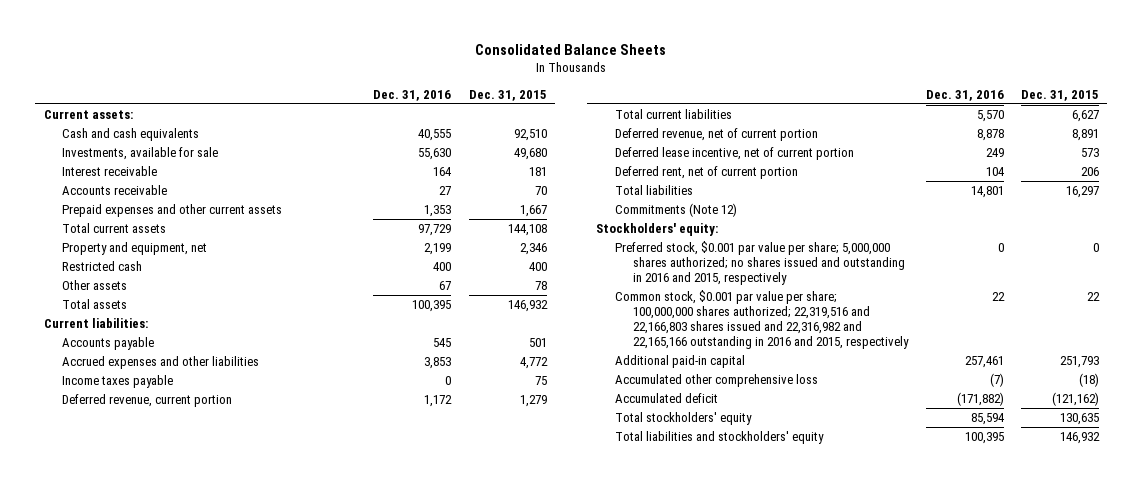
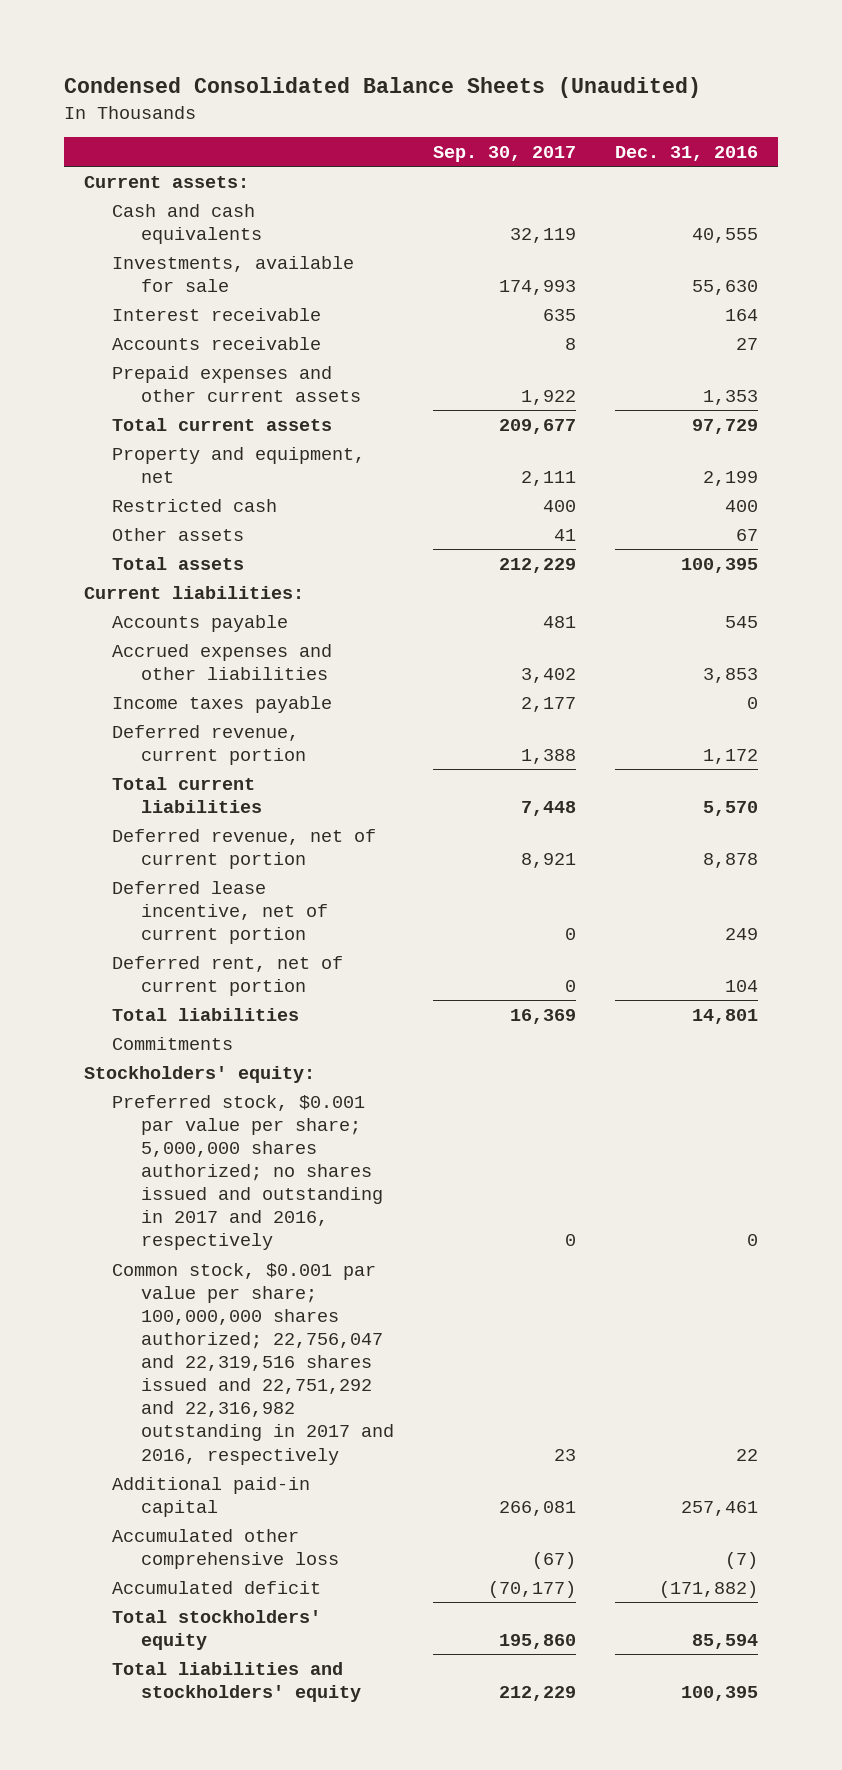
- Consolidated Balance Sheets
+ Condensed Consolidated Balance Sheets (Unaudited)
- | Dec. 31, 2016 | Dec. 31, 2015
+ | Sep. 30, 2017 | Dec. 31, 2016
- Commitments (Note 12)
+ Commitments
- Preferred stock, $0.001 par value per share; 5,000,000 shares authorized; no shares issued and outstanding in 2016 and 2015, respectively | 0 | 0
- Common stock, $0.001 par value per share; 100,000,000 shares authorized; 22,319,516 and 22,166,803 shares issued and 22,316,982 and 22,165,166 outstanding in 2016 and 2015, respectively | 22 | 22
+ Preferred stock, $0.001 par value per share; 5,000,000 shares authorized; no shares issued and outstanding in 2017 and 2016, respectively | 0 | 0
+ Common stock, $0.001 par value per share; 100,000,000 shares authorized; 22,756,047 and 22,319,516 shares issued and 22,751,292 and 22,316,982 outstanding in 2017 and 2016, respectively | 23 | 22

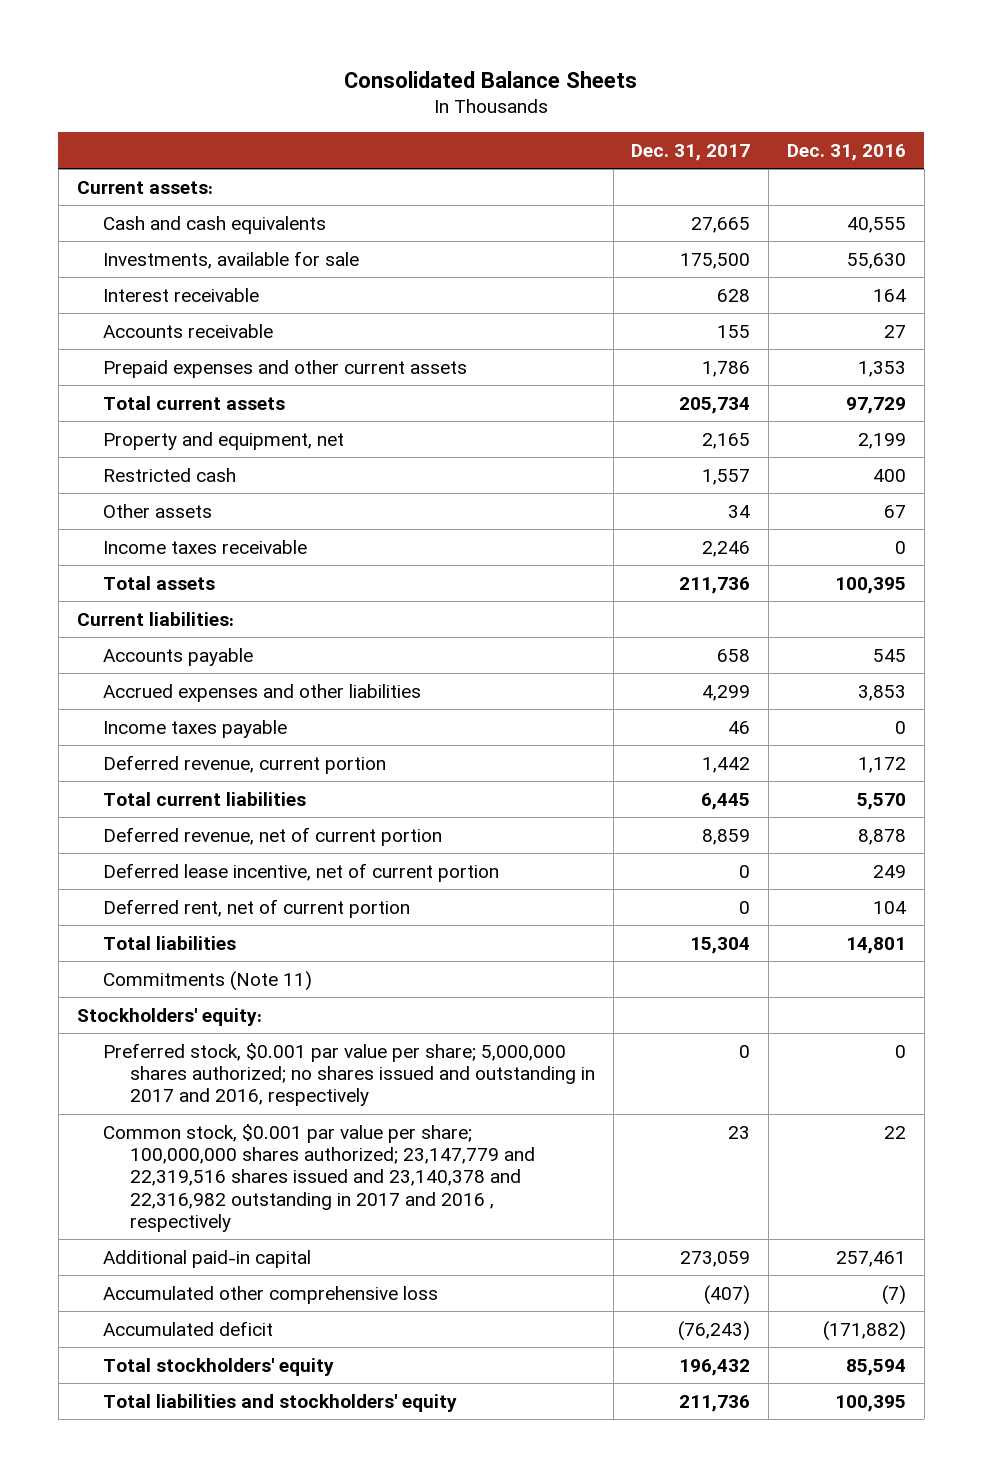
- Condensed Consolidated Balance Sheets (Unaudited)
+ Consolidated Balance Sheets
- | Sep. 30, 2017 | Dec. 31, 2016
+ | Dec. 31, 2017 | Dec. 31, 2016
+ Income taxes receivable | 2,246 | 0
- Commitments
+ Commitments (Note 11)
- Common stock, $0.001 par value per share; 100,000,000 shares authorized; 22,756,047 and 22,319,516 shares issued and 22,751,292 and 22,316,982 outstanding in 2017 and 2016, respectively | 23 | 22
+ Common stock, $0.001 par value per share; 100,000,000 shares authorized; 23,147,779 and 22,319,516 shares issued and 23,140,378 and 22,316,982 outstanding in 2017 and 2016 , respectively | 23 | 22

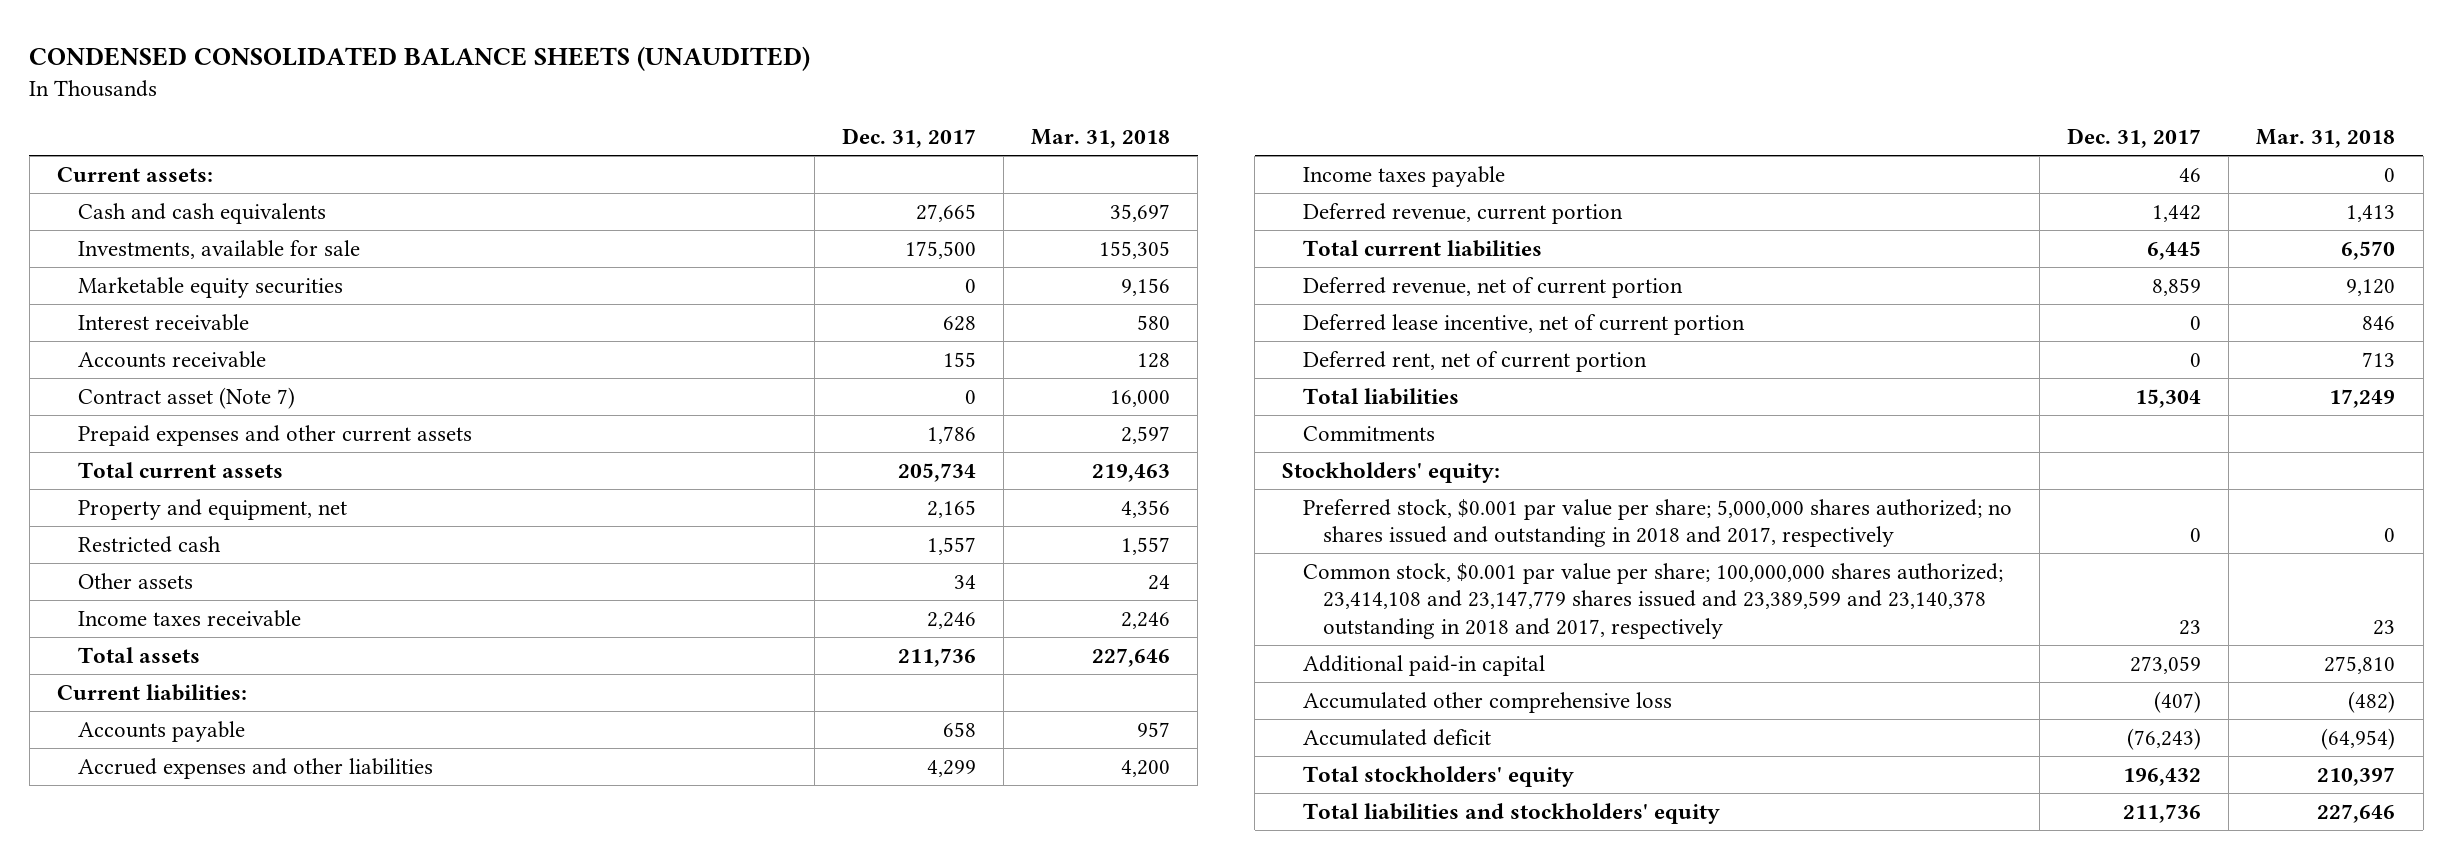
- Consolidated Balance Sheets
+ CONDENSED CONSOLIDATED BALANCE SHEETS (UNAUDITED)
- | Dec. 31, 2017 | Dec. 31, 2016
+ | Dec. 31, 2017 | Mar. 31, 2018
+ Marketable equity securities | 0 | 9,156
+ Contract asset (Note 7) | 0 | 16,000
- Commitments (Note 11)
+ Commitments
- Preferred stock, $0.001 par value per share; 5,000,000 shares authorized; no shares issued and outstanding in 2017 and 2016, respectively | 0 | 0
- Common stock, $0.001 par value per share; 100,000,000 shares authorized; 23,147,779 and 22,319,516 shares issued and 23,140,378 and 22,316,982 outstanding in 2017 and 2016 , respectively | 23 | 22
+ Preferred stock, $0.001 par value per share; 5,000,000 shares authorized; no shares issued and outstanding in 2018 and 2017, respectively | 0 | 0
+ Common stock, $0.001 par value per share; 100,000,000 shares authorized; 23,414,108 and 23,147,779 shares issued and 23,389,599 and 23,140,378 outstanding in 2018 and 2017, respectively | 23 | 23

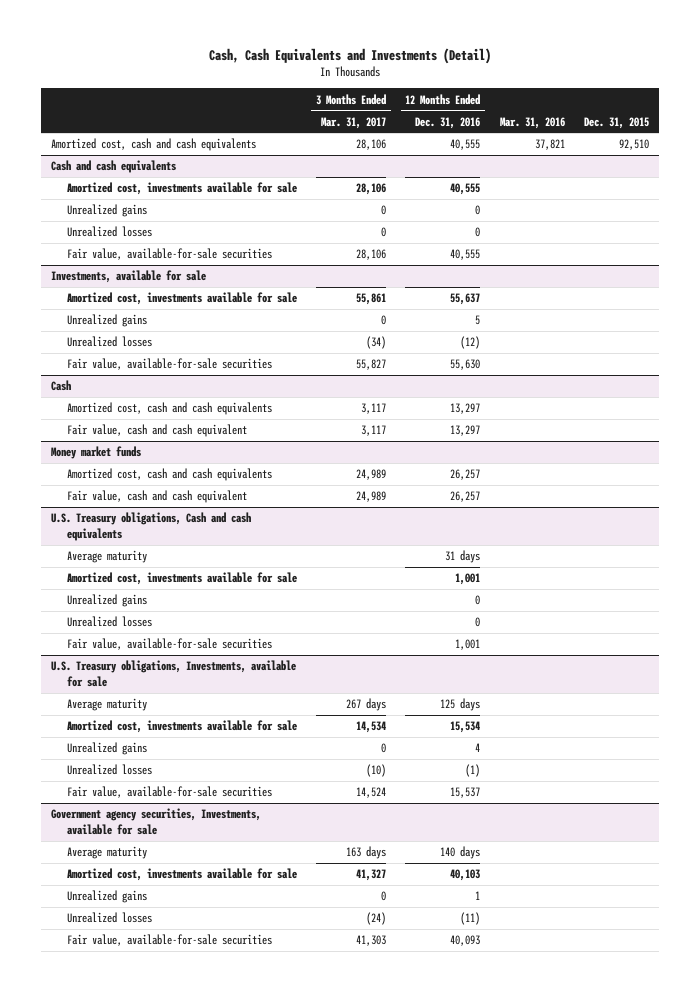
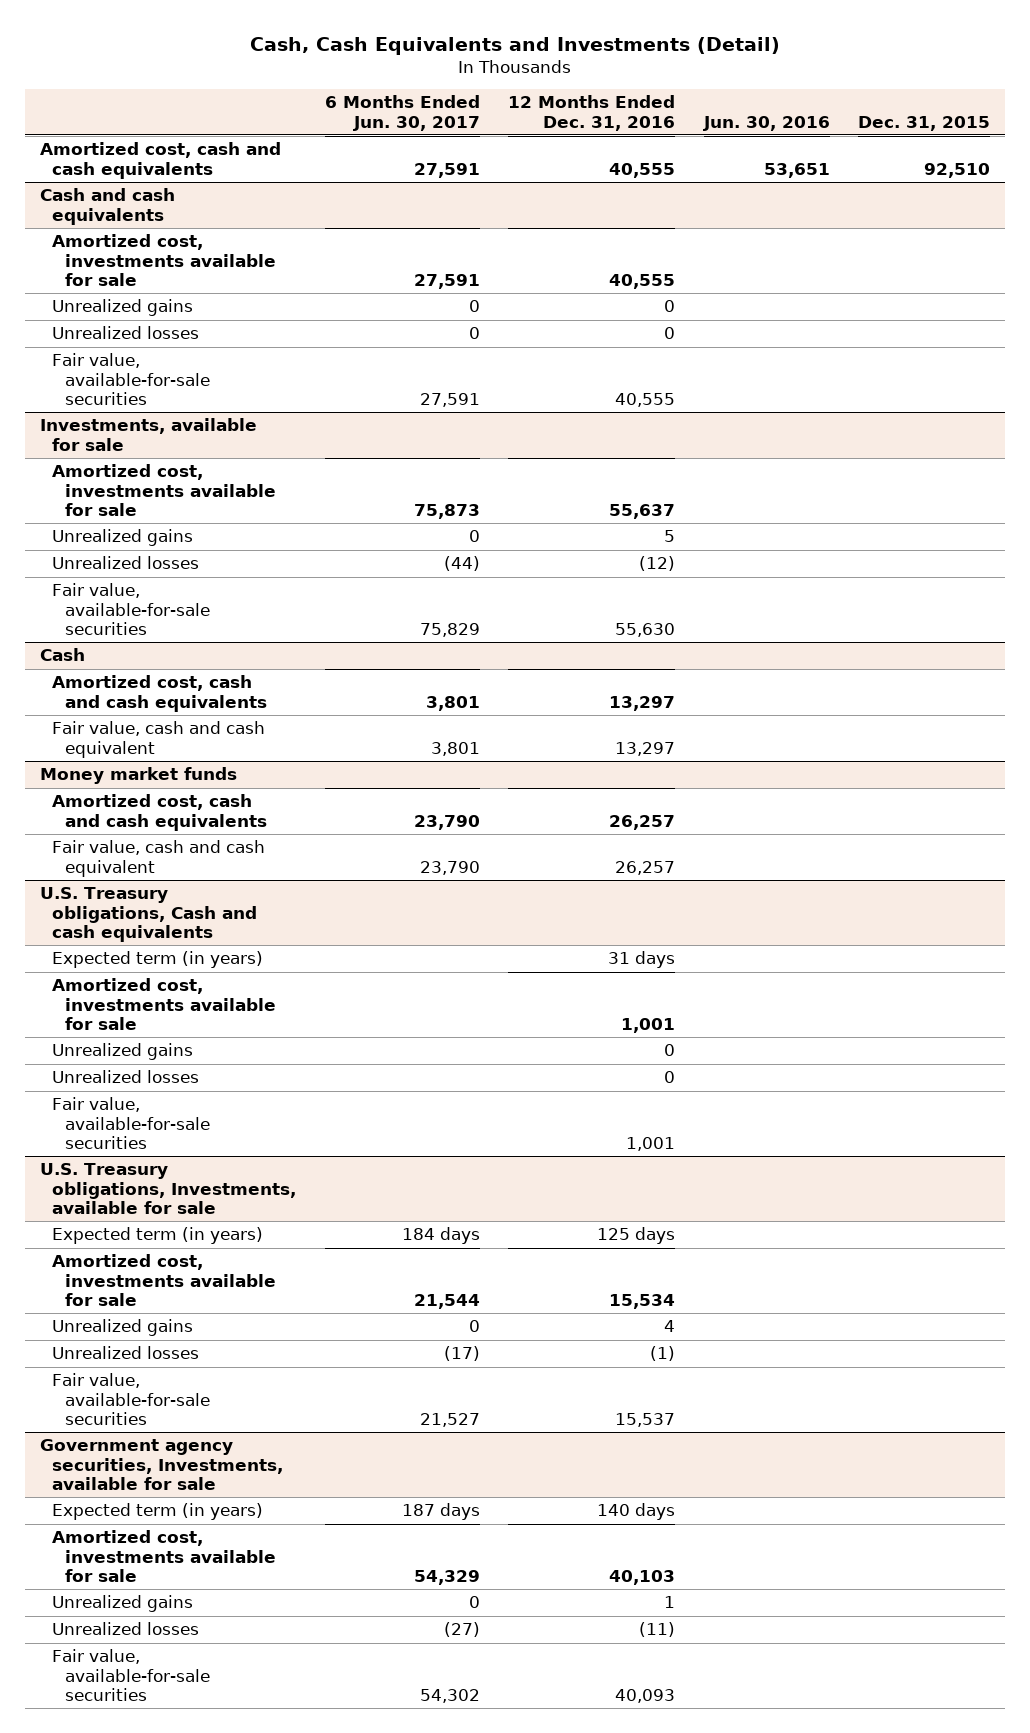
- | 3 Months Ended Mar. 31, 2017 | 12 Months Ended Dec. 31, 2016 | Mar. 31, 2016 | Dec. 31, 2015
+ | 6 Months Ended Jun. 30, 2017 | 12 Months Ended Dec. 31, 2016 | Jun. 30, 2016 | Dec. 31, 2015
@ U.S. Treasury obligations, Cash and cash equivalents
- Average maturity | | 31 days | |
+ Expected term (in years) | | 31 days | |
@ U.S. Treasury obligations, Investments, available for sale
- Average maturity | 267 days | 125 days | |
+ Expected term (in years) | 184 days | 125 days | |
@ Government agency securities, Investments, available for sale
- Average maturity | 163 days | 140 days | |
+ Expected term (in years) | 187 days | 140 days | |

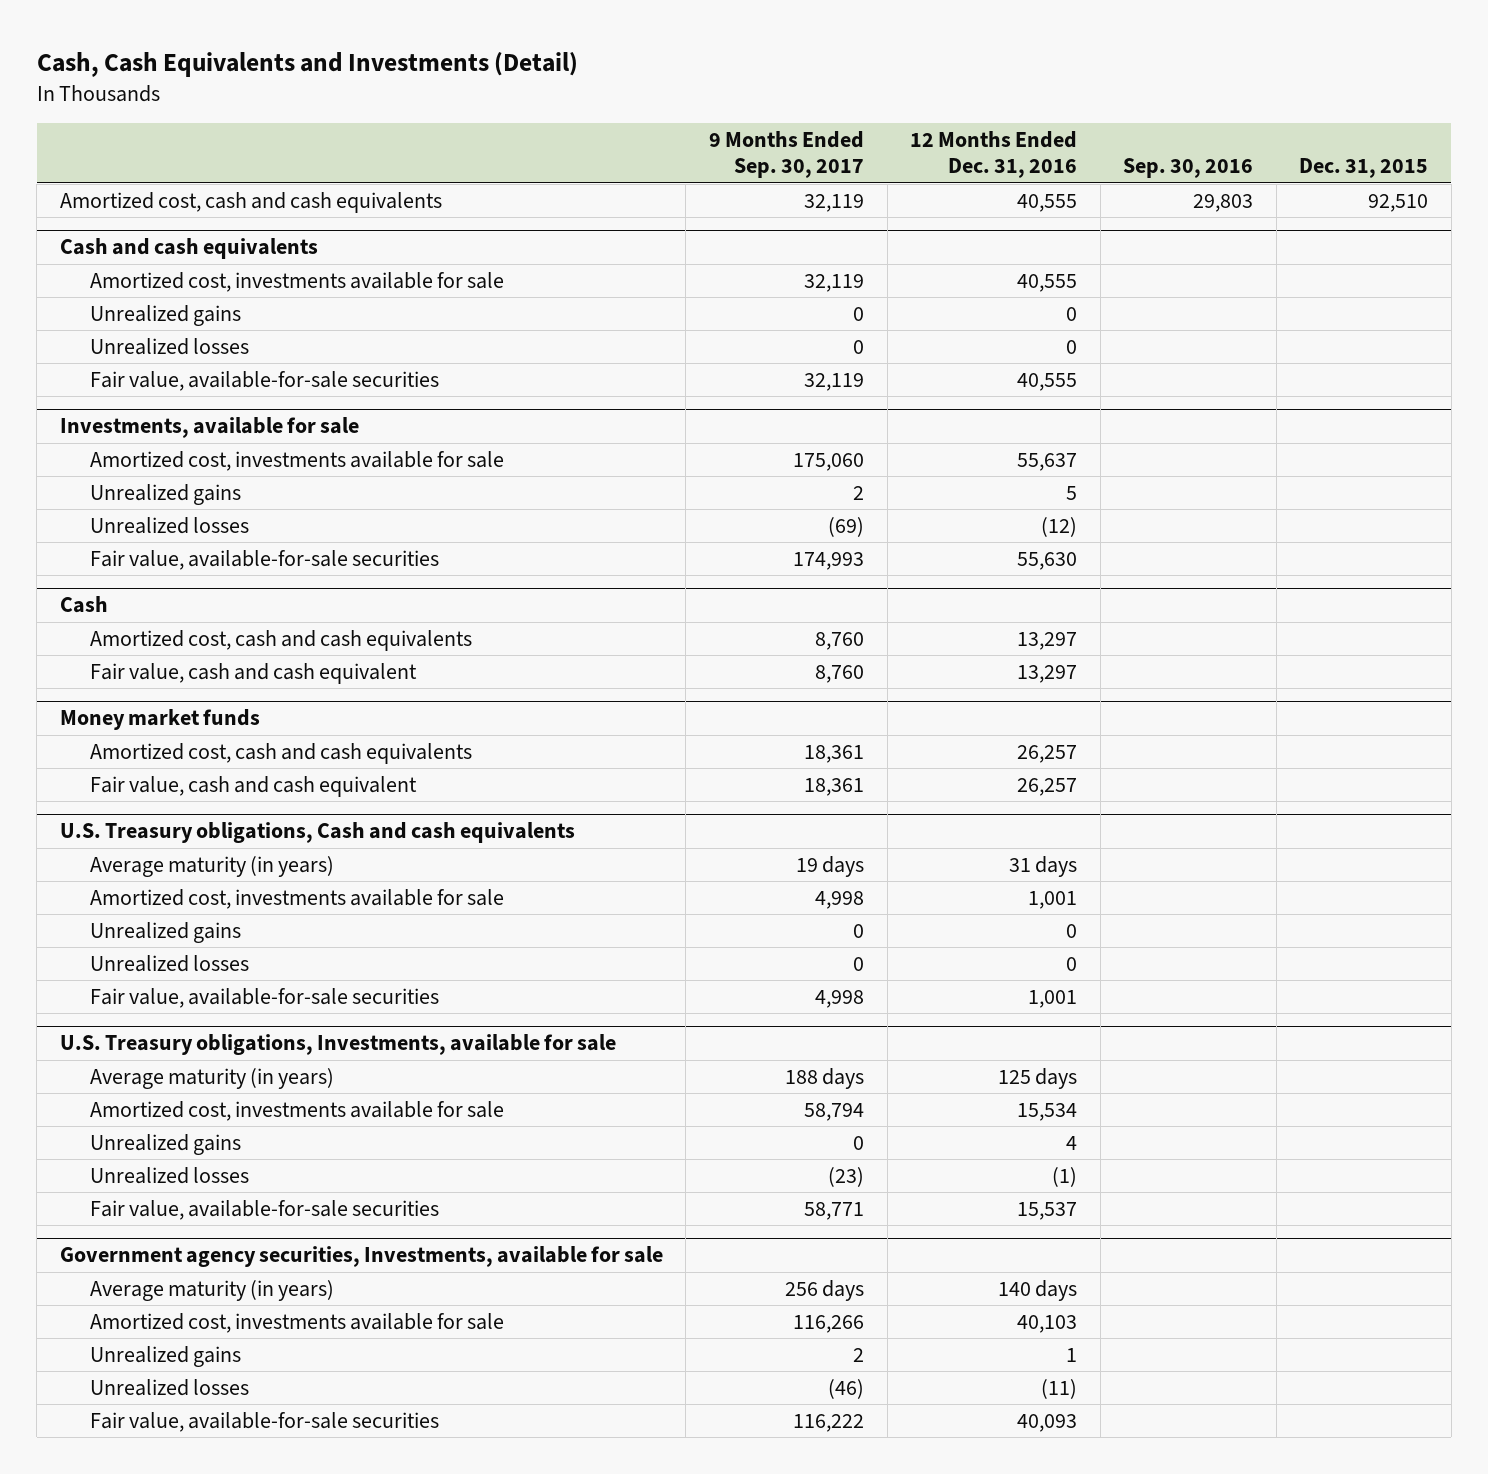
- | 6 Months Ended Jun. 30, 2017 | 12 Months Ended Dec. 31, 2016 | Jun. 30, 2016 | Dec. 31, 2015
+ | 9 Months Ended Sep. 30, 2017 | 12 Months Ended Dec. 31, 2016 | Sep. 30, 2016 | Dec. 31, 2015
@ U.S. Treasury obligations, Cash and cash equivalents
- Expected term (in years) | | 31 days | |
+ Average maturity (in years) | 19 days | 31 days | |
@ U.S. Treasury obligations, Investments, available for sale
- Expected term (in years) | 184 days | 125 days | |
+ Average maturity (in years) | 188 days | 125 days | |
@ Government agency securities, Investments, available for sale
- Expected term (in years) | 187 days | 140 days | |
+ Average maturity (in years) | 256 days | 140 days | |

